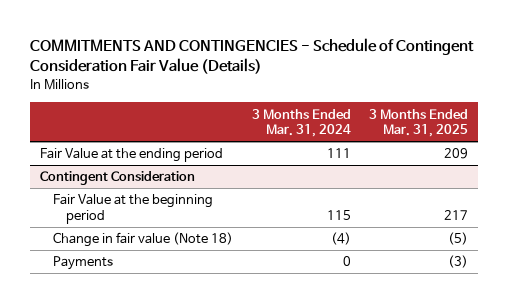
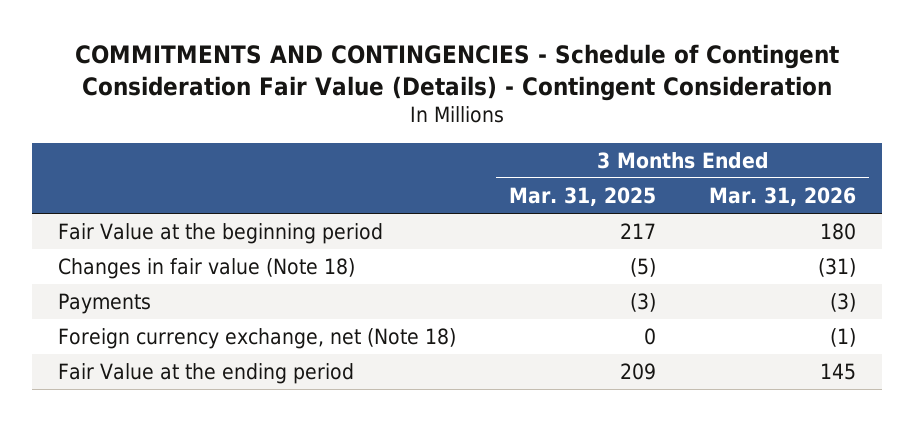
- COMMITMENTS AND CONTINGENCIES - Schedule of Contingent Consideration Fair Value (Details)
+ COMMITMENTS AND CONTINGENCIES - Schedule of Contingent Consideration Fair Value (Details) - Contingent Consideration
- | 3 Months Ended Mar. 31, 2024 | 3 Months Ended Mar. 31, 2025
+ | 3 Months Ended Mar. 31, 2025 | 3 Months Ended Mar. 31, 2026
- Contingent Consideration
- Change in fair value (Note 18) | (4) | (5)
+ Changes in fair value (Note 18) | (5) | (31)
+ Foreign currency exchange, net (Note 18) | 0 | (1)
moved down: Fair Value at the ending period | 209 | 145

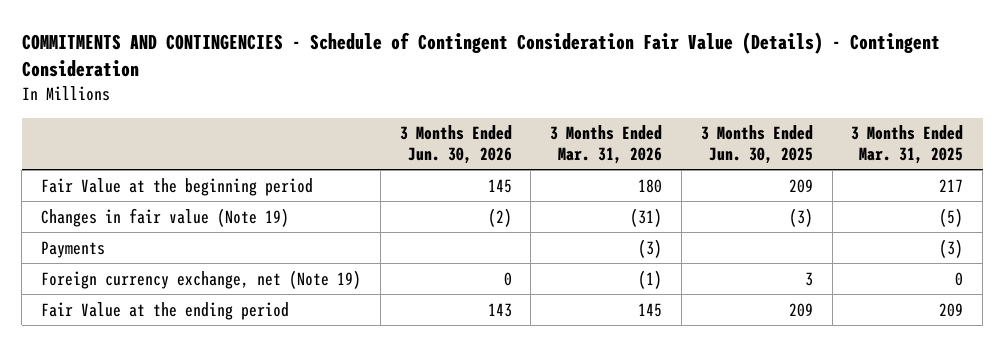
- | 3 Months Ended Mar. 31, 2025 | 3 Months Ended Mar. 31, 2026
+ | 3 Months Ended Jun. 30, 2026 | 3 Months Ended Mar. 31, 2026 | 3 Months Ended Jun. 30, 2025 | 3 Months Ended Mar. 31, 2025
- Changes in fair value (Note 18) | (5) | (31)
+ Changes in fair value (Note 19) | (2) | (31) | (3) | (5)
- Foreign currency exchange, net (Note 18) | 0 | (1)
+ Foreign currency exchange, net (Note 19) | 0 | (1) | 3 | 0

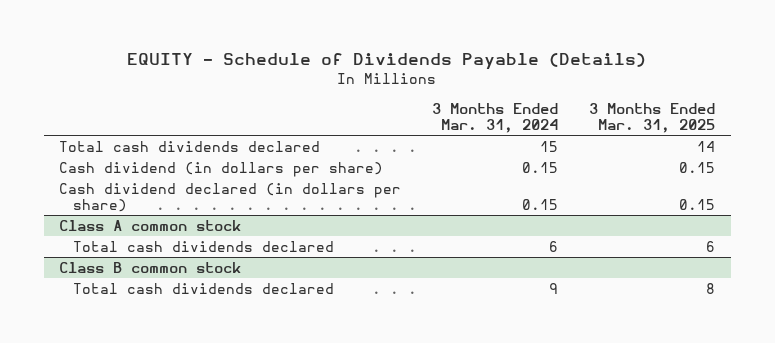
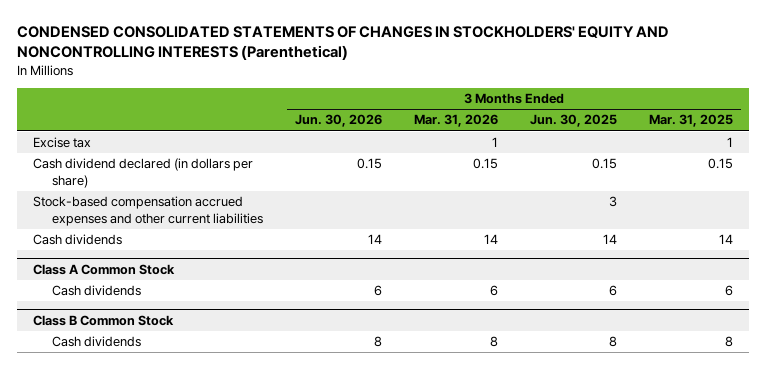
- EQUITY - Schedule of Dividends Payable (Details)
+ CONDENSED CONSOLIDATED STATEMENTS OF CHANGES IN STOCKHOLDERS' EQUITY AND NONCONTROLLING INTERESTS (Parenthetical)
- | 3 Months Ended Mar. 31, 2024 | 3 Months Ended Mar. 31, 2025
+ | 3 Months Ended Jun. 30, 2026 | 3 Months Ended Mar. 31, 2026 | 3 Months Ended Jun. 30, 2025 | 3 Months Ended Mar. 31, 2025
- Total cash dividends declared | 15 | 14
- Cash dividend (in dollars per share) | 0.15 | 0.15
+ Excise tax | | 1 | | 1
- Class A common stock
- Total cash dividends declared | 6 | 6
- Class B common stock
- Total cash dividends declared | 9 | 8
+ Stock-based compensation accrued expenses and other current liabilities | | | 3 |
+ Cash dividends | 14 | 14 | 14 | 14
+ Class A Common Stock
+ Cash dividends | 6 | 6 | 6 | 6
+ Class B Common Stock
+ Cash dividends | 8 | 8 | 8 | 8

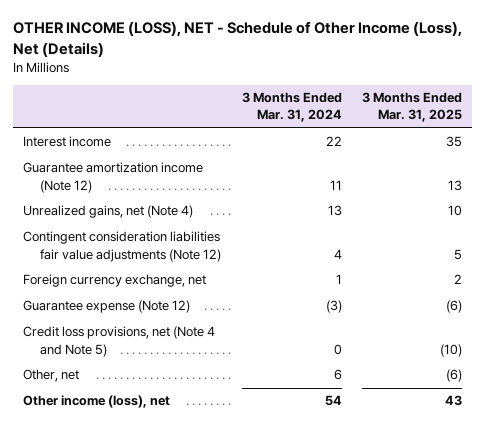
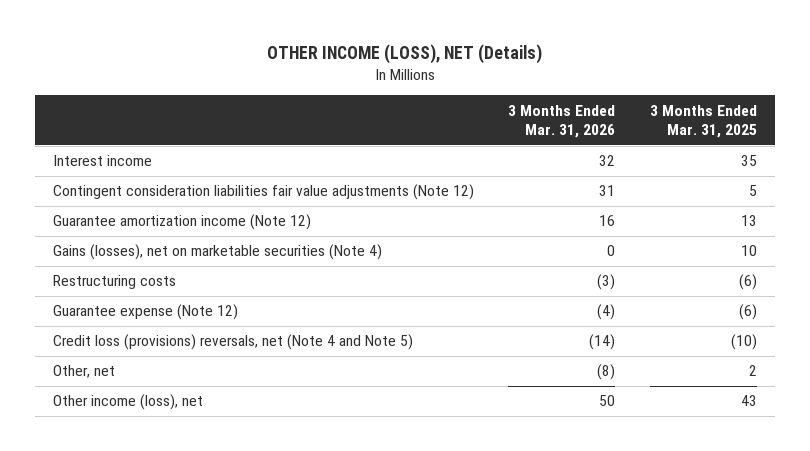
- OTHER INCOME (LOSS), NET - Schedule of Other Income (Loss), Net (Details)
+ OTHER INCOME (LOSS), NET (Details)
- | 3 Months Ended Mar. 31, 2024 | 3 Months Ended Mar. 31, 2025
+ | 3 Months Ended Mar. 31, 2026 | 3 Months Ended Mar. 31, 2025
- Unrealized gains, net (Note 4) | 13 | 10
- Foreign currency exchange, net | 1 | 2
moved down: Guarantee amortization income (Note 12) | 16 | 13
+ Gains (losses), net on marketable securities (Note 4) | 0 | 10
+ Restructuring costs | (3) | (6)
- Credit loss provisions, net (Note 4 and Note 5) | 0 | (10)
- Other, net | 6 | (6)
+ Credit loss (provisions) reversals, net (Note 4 and Note 5) | (14) | (10)
+ Other, net | (8) | 2

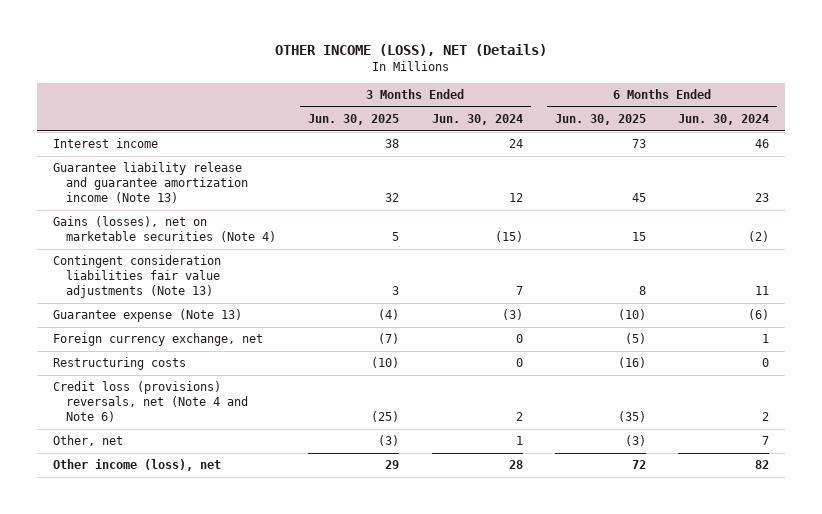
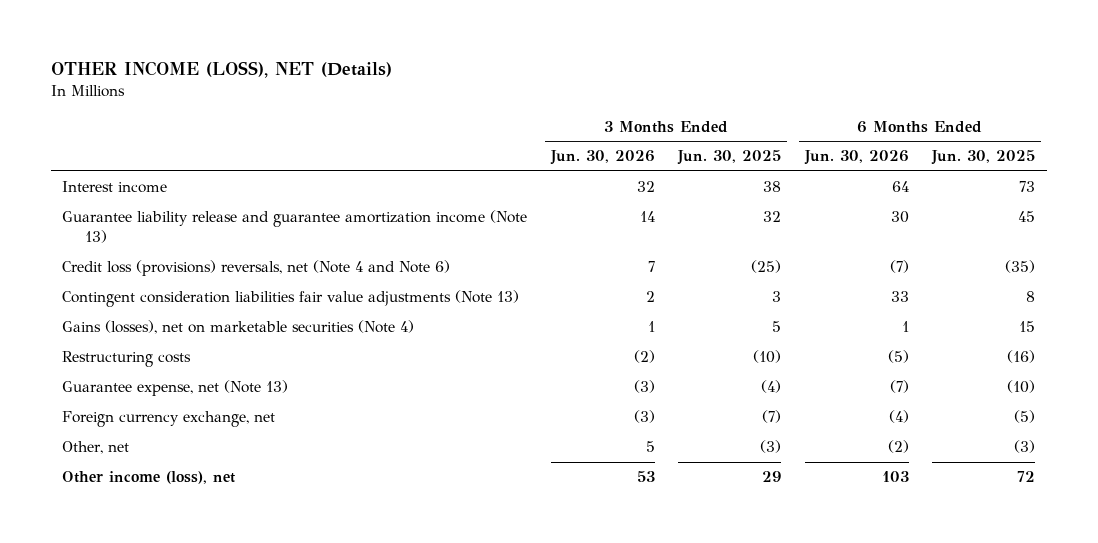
- | 3 Months Ended Jun. 30, 2025 | 3 Months Ended Jun. 30, 2024 | 6 Months Ended Jun. 30, 2025 | 6 Months Ended Jun. 30, 2024
+ | 3 Months Ended Jun. 30, 2026 | 3 Months Ended Jun. 30, 2025 | 6 Months Ended Jun. 30, 2026 | 6 Months Ended Jun. 30, 2025
moved up: Credit loss (provisions) reversals, net (Note 4 and Note 6) | 7 | (25) | (7) | (35)
- Guarantee expense (Note 13) | (4) | (3) | (10) | (6)
moved down: Gains (losses), net on marketable securities (Note 4) | 1 | 5 | 1 | 15
+ Guarantee expense, net (Note 13) | (3) | (4) | (7) | (10)
moved down: Foreign currency exchange, net | (3) | (7) | (4) | (5)

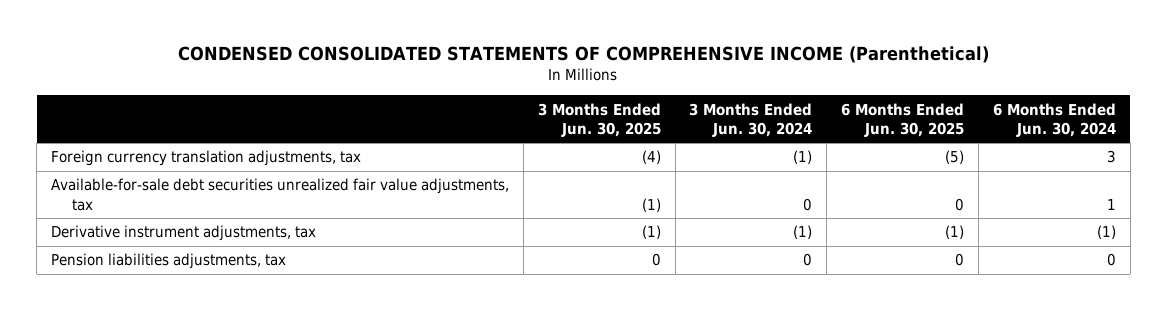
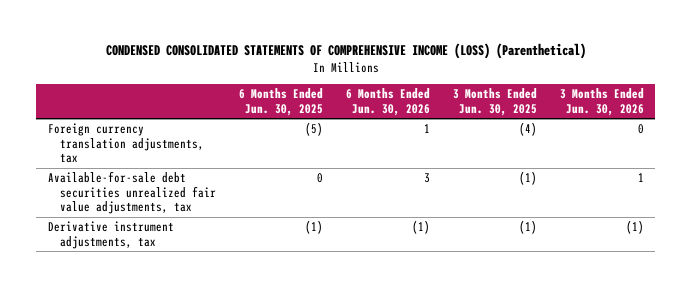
- CONDENSED CONSOLIDATED STATEMENTS OF COMPREHENSIVE INCOME (Parenthetical)
+ CONDENSED CONSOLIDATED STATEMENTS OF COMPREHENSIVE INCOME (LOSS) (Parenthetical)
- | 3 Months Ended Jun. 30, 2025 | 3 Months Ended Jun. 30, 2024 | 6 Months Ended Jun. 30, 2025 | 6 Months Ended Jun. 30, 2024
+ | 6 Months Ended Jun. 30, 2025 | 6 Months Ended Jun. 30, 2026 | 3 Months Ended Jun. 30, 2025 | 3 Months Ended Jun. 30, 2026
- Pension liabilities adjustments, tax | 0 | 0 | 0 | 0

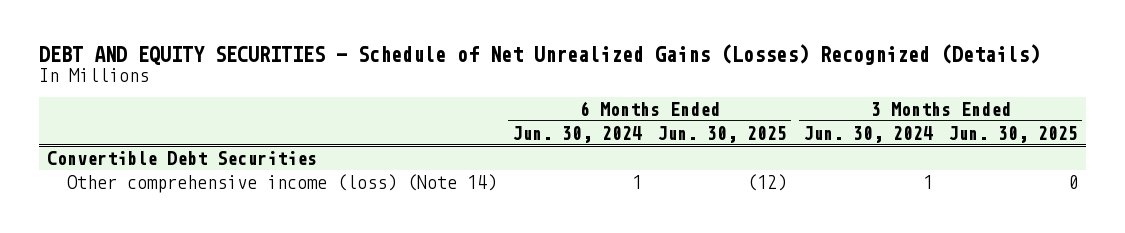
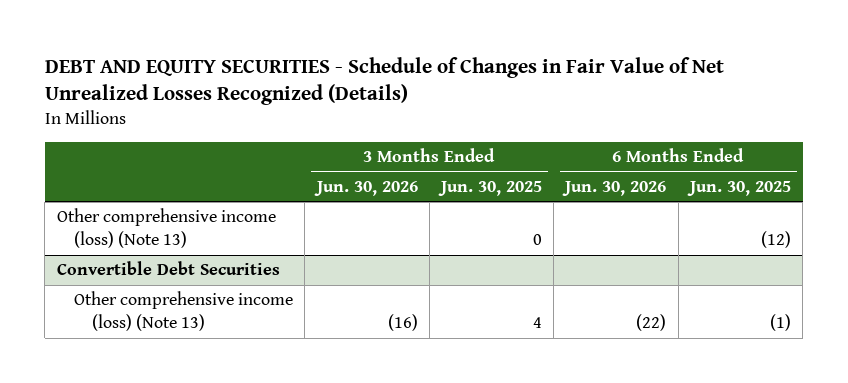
- DEBT AND EQUITY SECURITIES - Schedule of Net Unrealized Gains (Losses) Recognized (Details)
+ DEBT AND EQUITY SECURITIES - Schedule of Changes in Fair Value of Net Unrealized Losses Recognized (Details)
- | 6 Months Ended Jun. 30, 2024 | 6 Months Ended Jun. 30, 2025 | 3 Months Ended Jun. 30, 2024 | 3 Months Ended Jun. 30, 2025
+ | 3 Months Ended Jun. 30, 2026 | 3 Months Ended Jun. 30, 2025 | 6 Months Ended Jun. 30, 2026 | 6 Months Ended Jun. 30, 2025
+ Other comprehensive income (loss) (Note 13) | | 0 | | (12)
@ Convertible Debt Securities
- Other comprehensive income (loss) (Note 14) | 1 | (12) | 1 | 0
+ Other comprehensive income (loss) (Note 13) | (16) | 4 | (22) | (1)

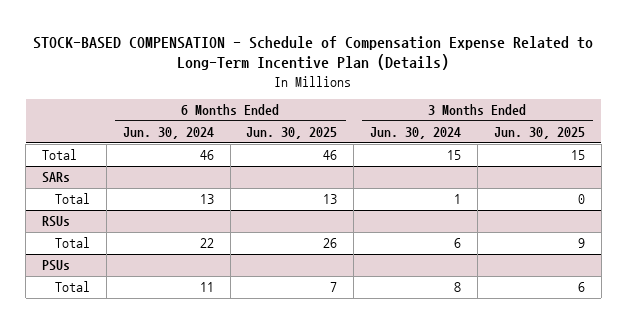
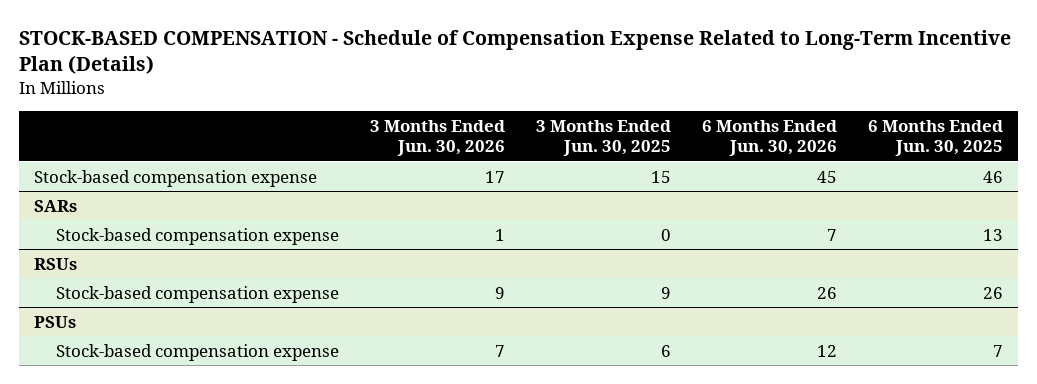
- | 6 Months Ended Jun. 30, 2024 | 6 Months Ended Jun. 30, 2025 | 3 Months Ended Jun. 30, 2024 | 3 Months Ended Jun. 30, 2025
+ | 3 Months Ended Jun. 30, 2026 | 3 Months Ended Jun. 30, 2025 | 6 Months Ended Jun. 30, 2026 | 6 Months Ended Jun. 30, 2025
- Total | 46 | 46 | 15 | 15
+ Stock-based compensation expense | 17 | 15 | 45 | 46
@ SARs
- Total | 13 | 13 | 1 | 0
+ Stock-based compensation expense | 1 | 0 | 7 | 13
@ RSUs
- Total | 22 | 26 | 6 | 9
+ Stock-based compensation expense | 9 | 9 | 26 | 26
@ PSUs
- Total | 11 | 7 | 8 | 6
+ Stock-based compensation expense | 7 | 6 | 12 | 7

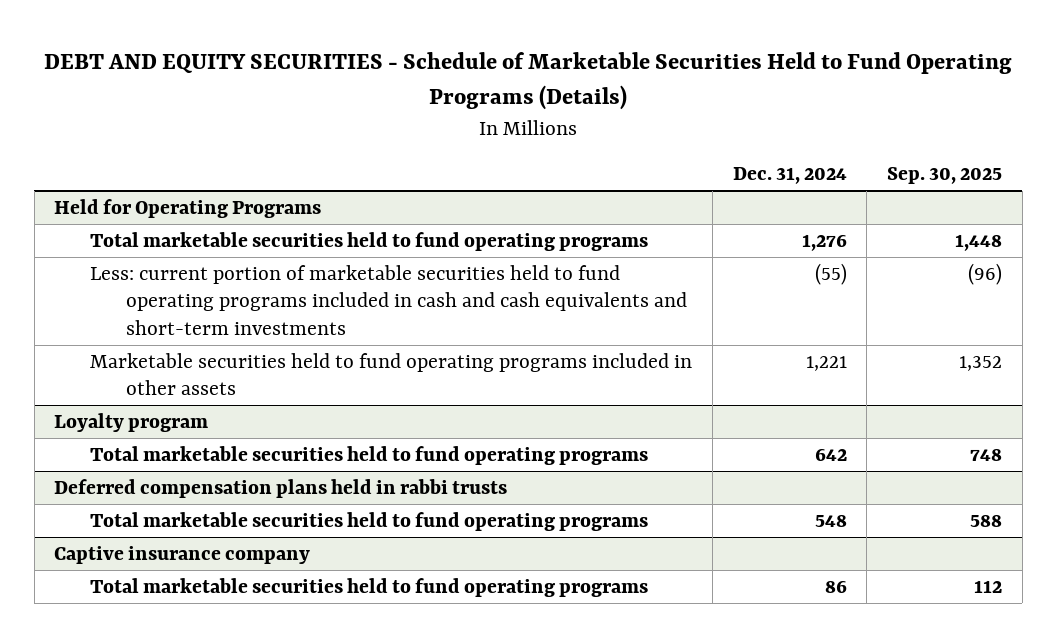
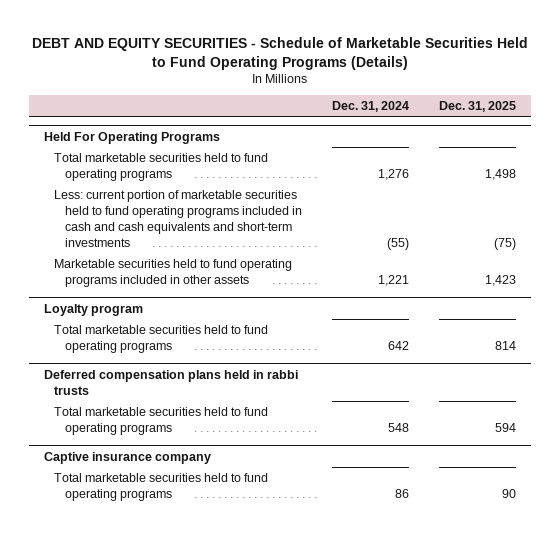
- | Dec. 31, 2024 | Sep. 30, 2025
+ | Dec. 31, 2024 | Dec. 31, 2025
- Held for Operating Programs
+ Held For Operating Programs

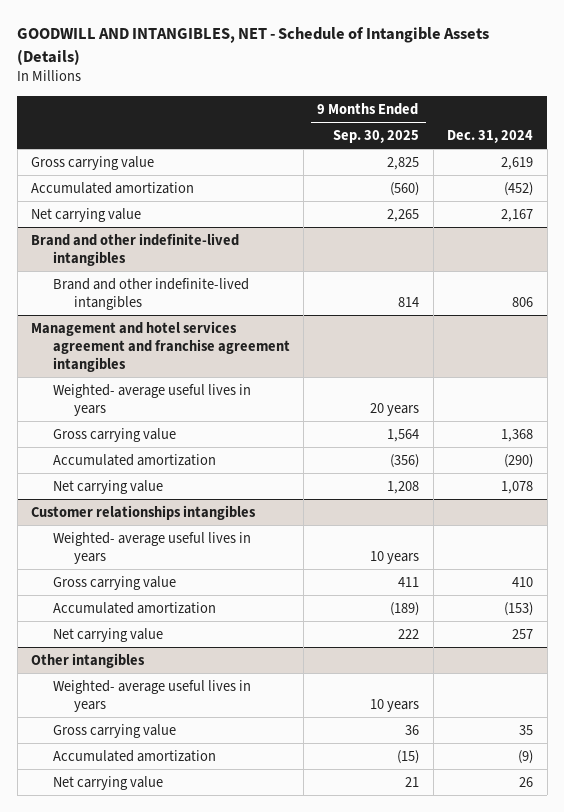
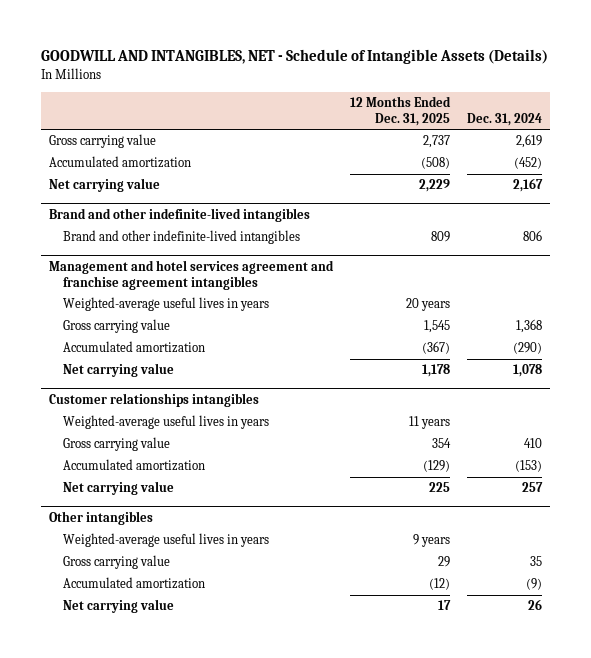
- | 9 Months Ended Sep. 30, 2025 | Dec. 31, 2024
+ | 12 Months Ended Dec. 31, 2025 | Dec. 31, 2024
@ Management and hotel services agreement and franchise agreement intangibles
- Weighted- average useful lives in years | 20 years |
+ Weighted-average useful lives in years | 20 years |
@ Customer relationships intangibles
- Weighted- average useful lives in years | 10 years |
+ Weighted-average useful lives in years | 11 years |
@ Other intangibles
- Weighted- average useful lives in years | 10 years |
+ Weighted-average useful lives in years | 9 years |

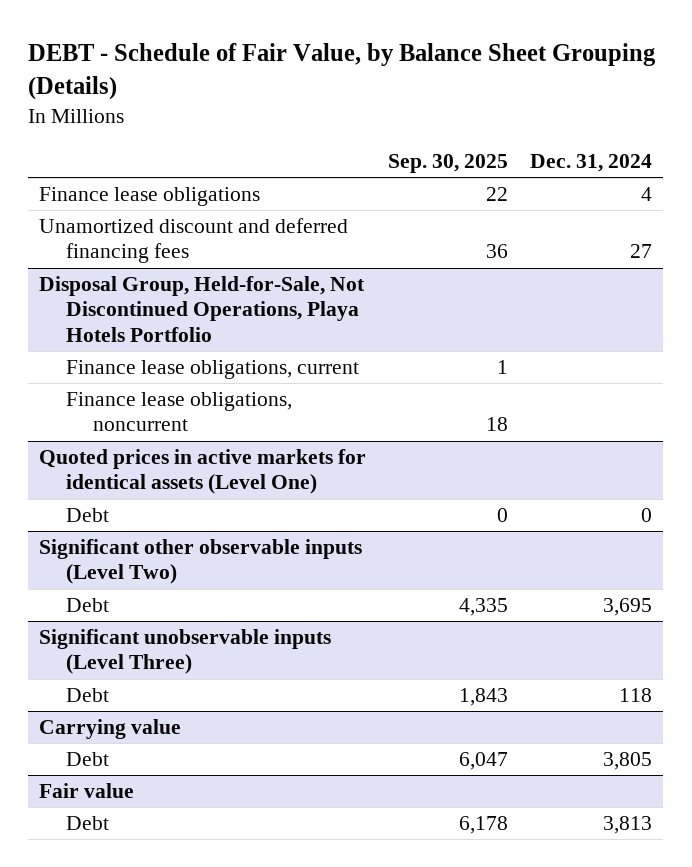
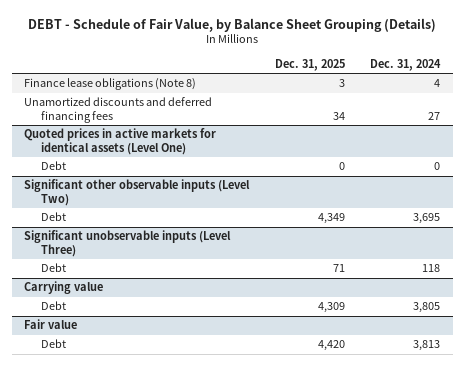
- | Sep. 30, 2025 | Dec. 31, 2024
+ | Dec. 31, 2025 | Dec. 31, 2024
- Finance lease obligations | 22 | 4
- Unamortized discount and deferred financing fees | 36 | 27
- Disposal Group, Held-for-Sale, Not Discontinued Operations, Playa Hotels Portfolio
- Finance lease obligations, current | 1 |
- Finance lease obligations, noncurrent | 18 |
+ Finance lease obligations (Note 8) | 3 | 4
+ Unamortized discounts and deferred financing fees | 34 | 27

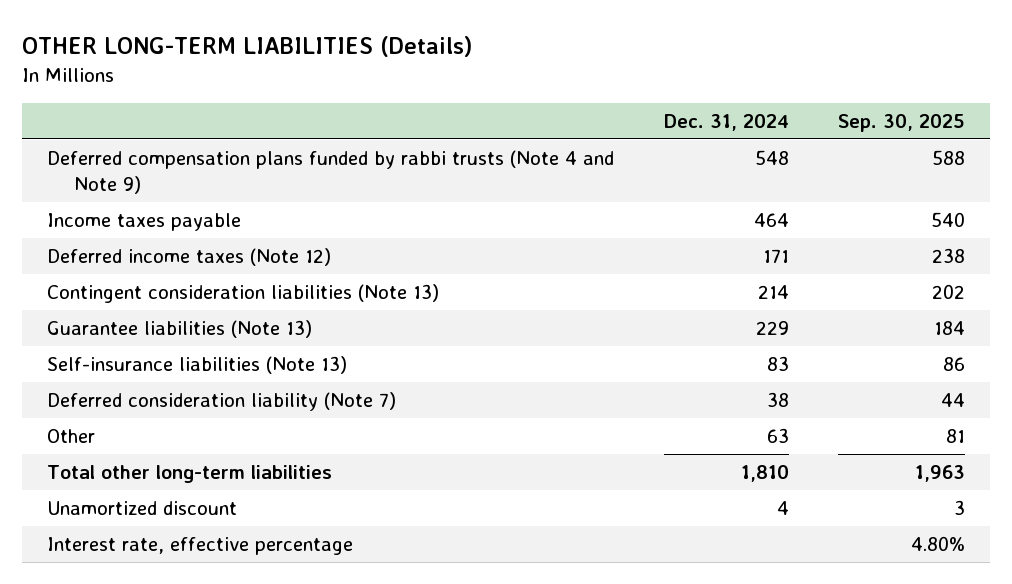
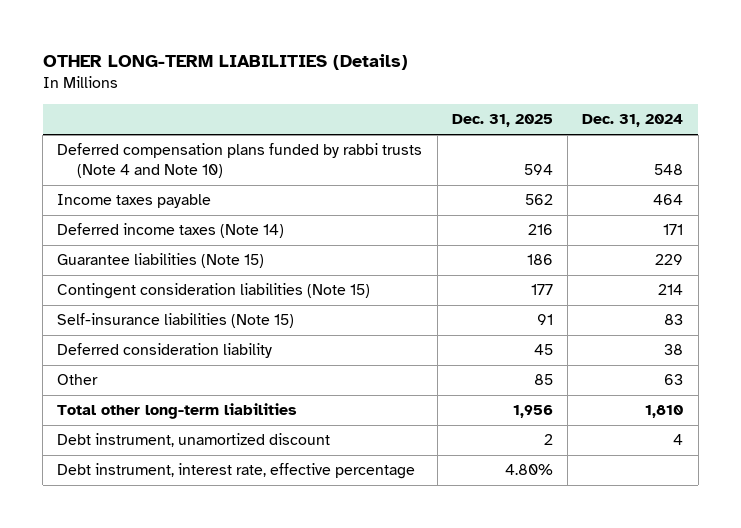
- | Dec. 31, 2024 | Sep. 30, 2025
+ | Dec. 31, 2025 | Dec. 31, 2024
- Deferred compensation plans funded by rabbi trusts (Note 4 and Note 9) | 548 | 588
+ Deferred compensation plans funded by rabbi trusts (Note 4 and Note 10) | 594 | 548
- Deferred income taxes (Note 12) | 171 | 238
- Contingent consideration liabilities (Note 13) | 214 | 202
- Guarantee liabilities (Note 13) | 229 | 184
- Self-insurance liabilities (Note 13) | 83 | 86
- Deferred consideration liability (Note 7) | 38 | 44
+ Deferred income taxes (Note 14) | 216 | 171
+ Guarantee liabilities (Note 15) | 186 | 229
+ Contingent consideration liabilities (Note 15) | 177 | 214
+ Self-insurance liabilities (Note 15) | 91 | 83
+ Deferred consideration liability | 45 | 38
- Unamortized discount | 4 | 3
- Interest rate, effective percentage | | 4.80%
+ Debt instrument, unamortized discount | 2 | 4
+ Debt instrument, interest rate, effective percentage | 4.80% |

